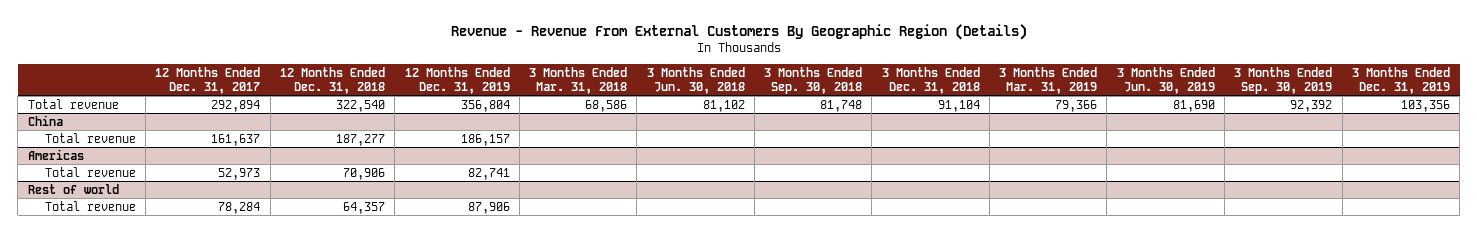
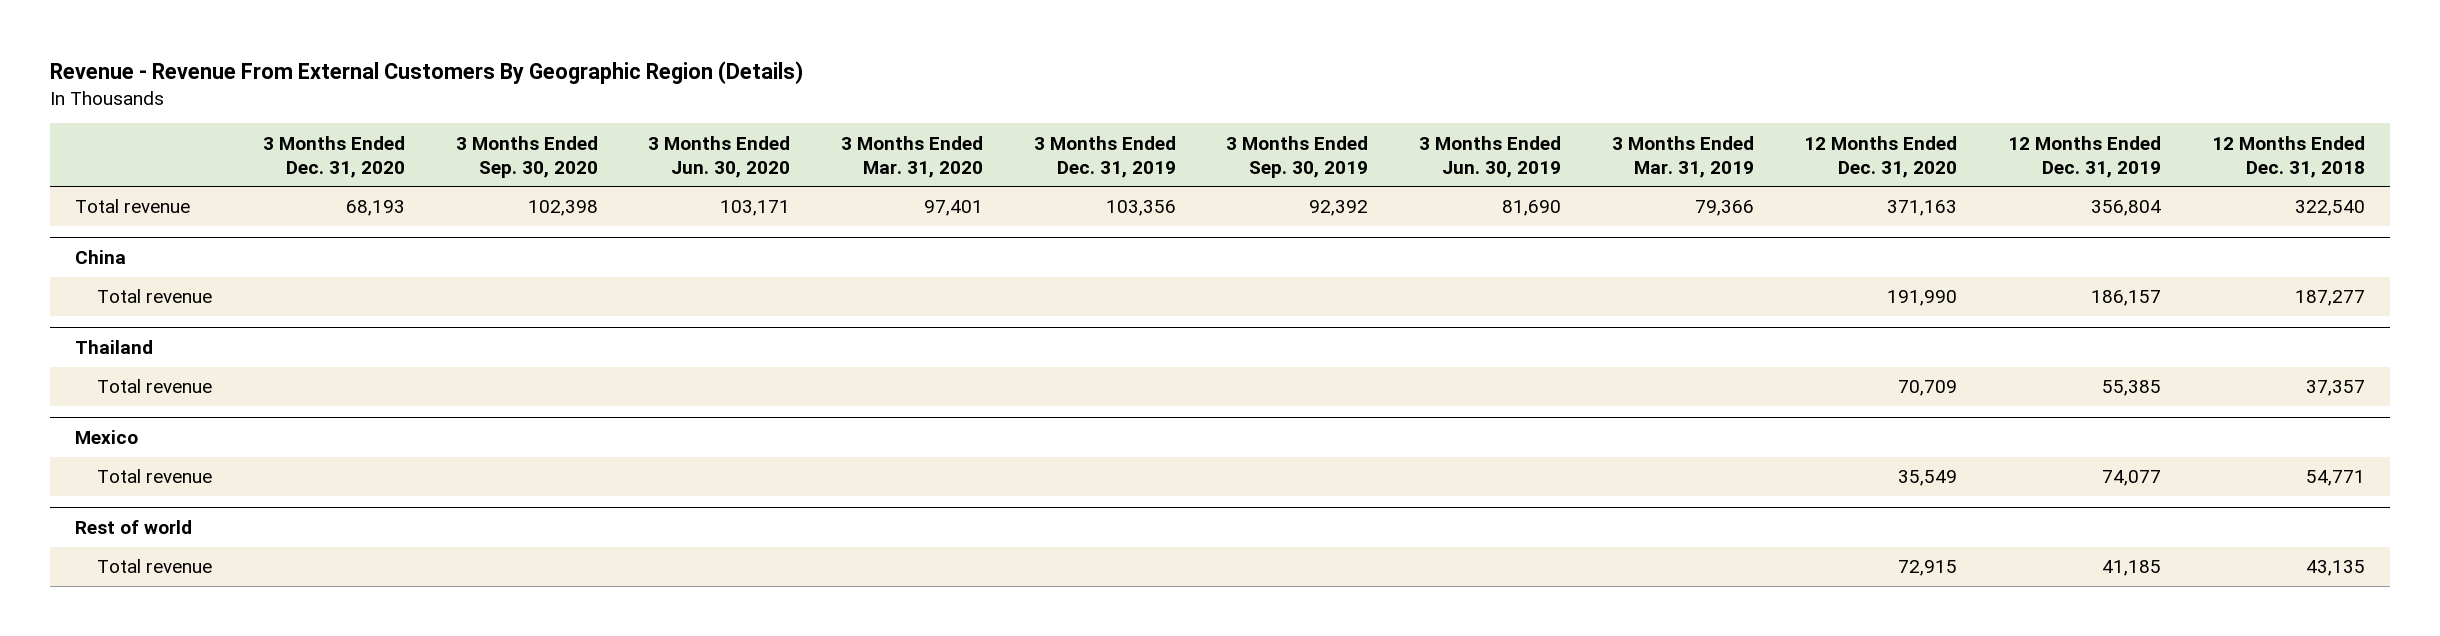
- | 12 Months Ended Dec. 31, 2017 | 12 Months Ended Dec. 31, 2018 | 12 Months Ended Dec. 31, 2019 | 3 Months Ended Mar. 31, 2018 | 3 Months Ended Jun. 30, 2018 | 3 Months Ended Sep. 30, 2018 | 3 Months Ended Dec. 31, 2018 | 3 Months Ended Mar. 31, 2019 | 3 Months Ended Jun. 30, 2019 | 3 Months Ended Sep. 30, 2019 | 3 Months Ended Dec. 31, 2019
+ | 3 Months Ended Dec. 31, 2020 | 3 Months Ended Sep. 30, 2020 | 3 Months Ended Jun. 30, 2020 | 3 Months Ended Mar. 31, 2020 | 3 Months Ended Dec. 31, 2019 | 3 Months Ended Sep. 30, 2019 | 3 Months Ended Jun. 30, 2019 | 3 Months Ended Mar. 31, 2019 | 12 Months Ended Dec. 31, 2020 | 12 Months Ended Dec. 31, 2019 | 12 Months Ended Dec. 31, 2018
- Americas
- Total revenue | 52,973 | 70,906 | 82,741 | | | | | | | |
+ Thailand
+ Total revenue | | | | | | | | | 70,709 | 55,385 | 37,357
+ Mexico
+ Total revenue | | | | | | | | | 35,549 | 74,077 | 54,771
@ Rest of world
- Total revenue | 78,284 | 64,357 | 87,906 | | | | | | | |
+ Total revenue | | | | | | | | | 72,915 | 41,185 | 43,135

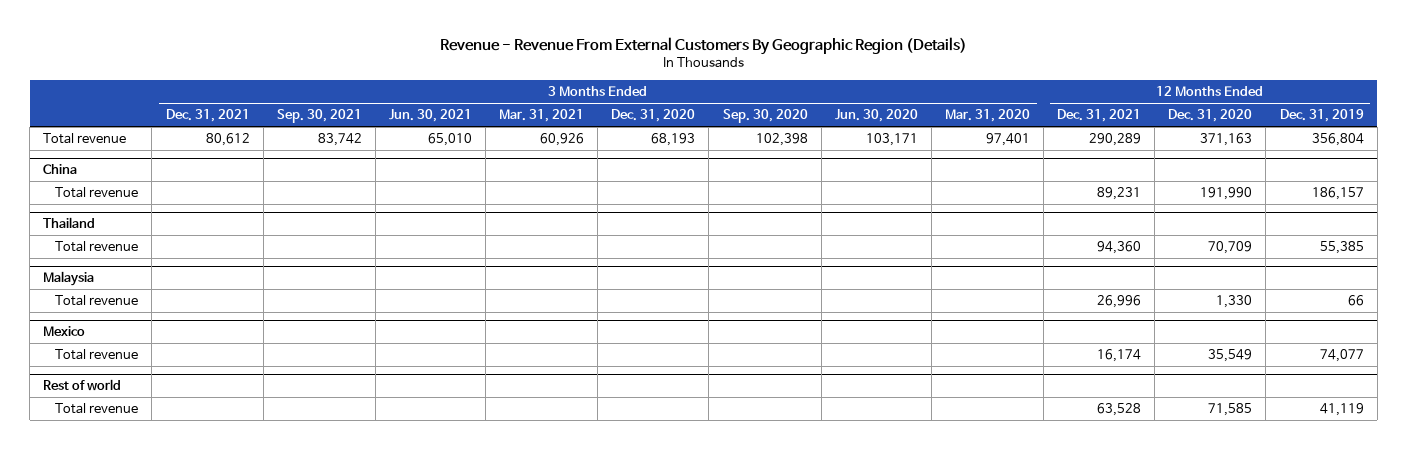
- | 3 Months Ended Dec. 31, 2020 | 3 Months Ended Sep. 30, 2020 | 3 Months Ended Jun. 30, 2020 | 3 Months Ended Mar. 31, 2020 | 3 Months Ended Dec. 31, 2019 | 3 Months Ended Sep. 30, 2019 | 3 Months Ended Jun. 30, 2019 | 3 Months Ended Mar. 31, 2019 | 12 Months Ended Dec. 31, 2020 | 12 Months Ended Dec. 31, 2019 | 12 Months Ended Dec. 31, 2018
+ | 3 Months Ended Dec. 31, 2021 | 3 Months Ended Sep. 30, 2021 | 3 Months Ended Jun. 30, 2021 | 3 Months Ended Mar. 31, 2021 | 3 Months Ended Dec. 31, 2020 | 3 Months Ended Sep. 30, 2020 | 3 Months Ended Jun. 30, 2020 | 3 Months Ended Mar. 31, 2020 | 12 Months Ended Dec. 31, 2021 | 12 Months Ended Dec. 31, 2020 | 12 Months Ended Dec. 31, 2019
+ Malaysia
+ Total revenue | | | | | | | | | 26,996 | 1,330 | 66
@ Rest of world
- Total revenue | | | | | | | | | 72,915 | 41,185 | 43,135
+ Total revenue | | | | | | | | | 63,528 | 71,585 | 41,119

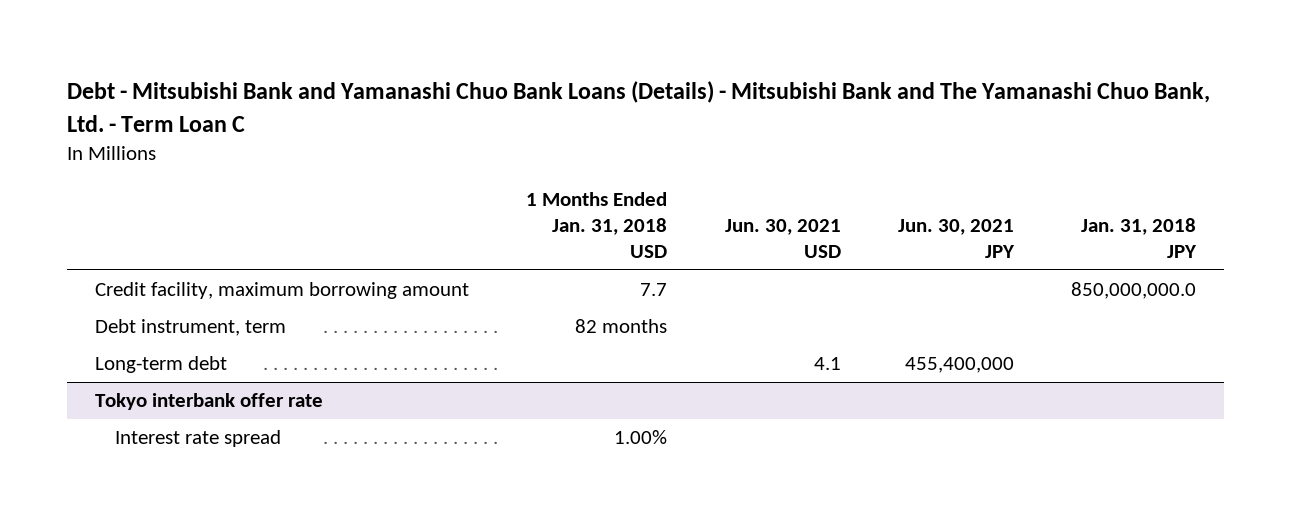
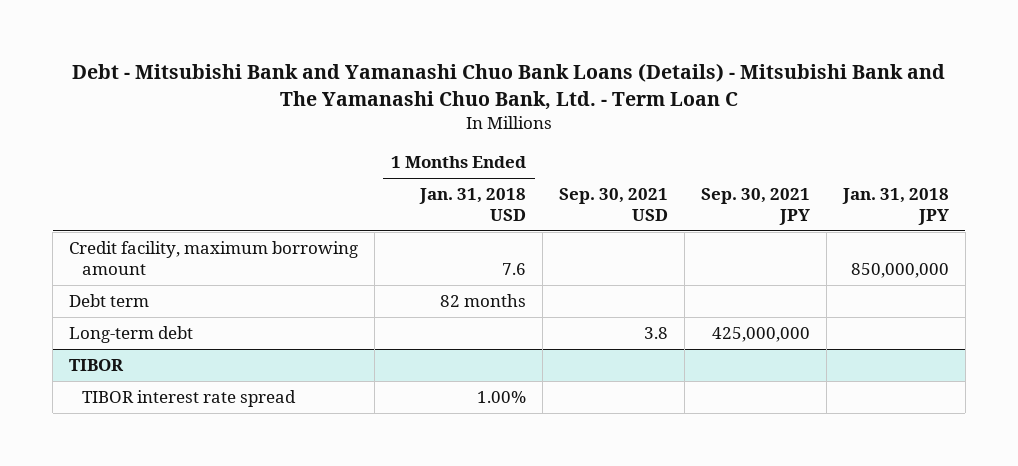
- | 1 Months Ended Jan. 31, 2018 USD | Jun. 30, 2021 USD | Jun. 30, 2021 JPY | Jan. 31, 2018 JPY
+ | 1 Months Ended Jan. 31, 2018 USD | Sep. 30, 2021 USD | Sep. 30, 2021 JPY | Jan. 31, 2018 JPY
- Credit facility, maximum borrowing amount | 7.7 | | | 850,000,000.0
- Debt instrument, term | 82 months | | |
+ Credit facility, maximum borrowing amount | 7.6 | | | 850,000,000
+ Debt term | 82 months | | |
- Tokyo interbank offer rate
- Interest rate spread | 1.00% | | |
+ TIBOR
+ TIBOR interest rate spread | 1.00% | | |

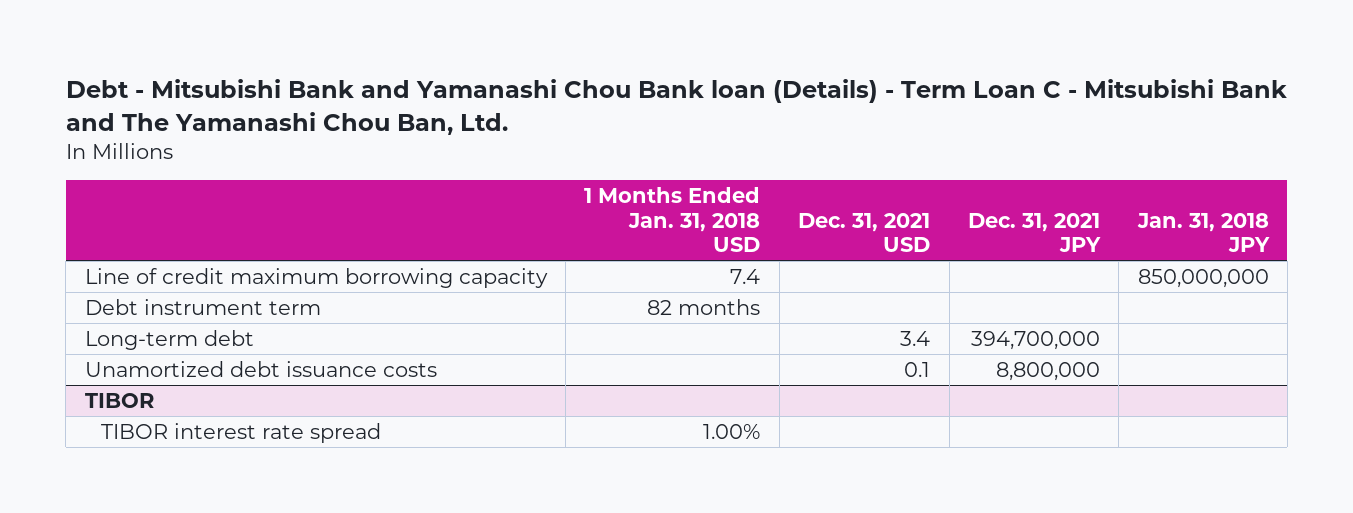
- Debt - Mitsubishi Bank and Yamanashi Chuo Bank Loans (Details) - Mitsubishi Bank and The Yamanashi Chuo Bank, Ltd. - Term Loan C
+ Debt - Mitsubishi Bank and Yamanashi Chou Bank loan (Details) - Term Loan C - Mitsubishi Bank and The Yamanashi Chou Ban, Ltd.
- | 1 Months Ended Jan. 31, 2018 USD | Sep. 30, 2021 USD | Sep. 30, 2021 JPY | Jan. 31, 2018 JPY
+ | 1 Months Ended Jan. 31, 2018 USD | Dec. 31, 2021 USD | Dec. 31, 2021 JPY | Jan. 31, 2018 JPY
- Credit facility, maximum borrowing amount | 7.6 | | | 850,000,000
- Debt term | 82 months | | |
+ Line of credit maximum borrowing capacity | 7.4 | | | 850,000,000
+ Debt instrument term | 82 months | | |
+ Unamortized debt issuance costs | | 0.1 | 8,800,000 |

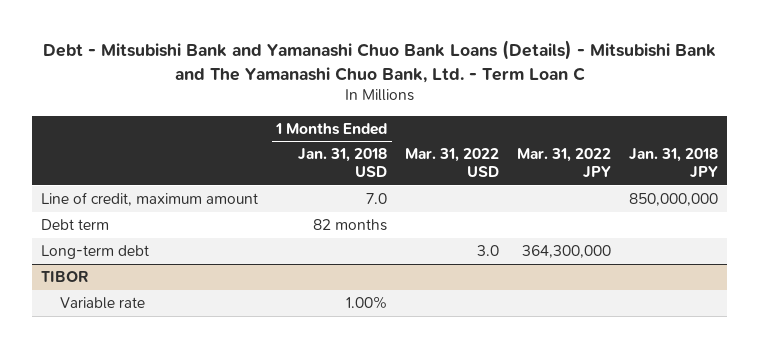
- Debt - Mitsubishi Bank and Yamanashi Chou Bank loan (Details) - Term Loan C - Mitsubishi Bank and The Yamanashi Chou Ban, Ltd.
+ Debt - Mitsubishi Bank and Yamanashi Chuo Bank Loans (Details) - Mitsubishi Bank and The Yamanashi Chuo Bank, Ltd. - Term Loan C
- | 1 Months Ended Jan. 31, 2018 USD | Dec. 31, 2021 USD | Dec. 31, 2021 JPY | Jan. 31, 2018 JPY
+ | 1 Months Ended Jan. 31, 2018 USD | Mar. 31, 2022 USD | Mar. 31, 2022 JPY | Jan. 31, 2018 JPY
- Line of credit maximum borrowing capacity | 7.4 | | | 850,000,000
- Debt instrument term | 82 months | | |
+ Line of credit, maximum amount | 7.0 | | | 850,000,000
+ Debt term | 82 months | | |
- Unamortized debt issuance costs | | 0.1 | 8,800,000 |
@ TIBOR
- TIBOR interest rate spread | 1.00% | | |
+ Variable rate | 1.00% | | |

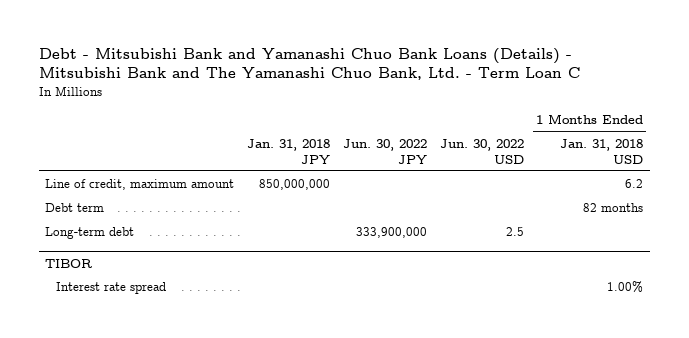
- | 1 Months Ended Jan. 31, 2018 USD | Mar. 31, 2022 USD | Mar. 31, 2022 JPY | Jan. 31, 2018 JPY
+ | Jan. 31, 2018 JPY | Jun. 30, 2022 JPY | Jun. 30, 2022 USD | 1 Months Ended Jan. 31, 2018 USD
- Line of credit, maximum amount | 7.0 | | | 850,000,000
+ Line of credit, maximum amount | 850,000,000 | | | 6.2
@ TIBOR
- Variable rate | 1.00% | | |
+ Interest rate spread | | | | 1.00%

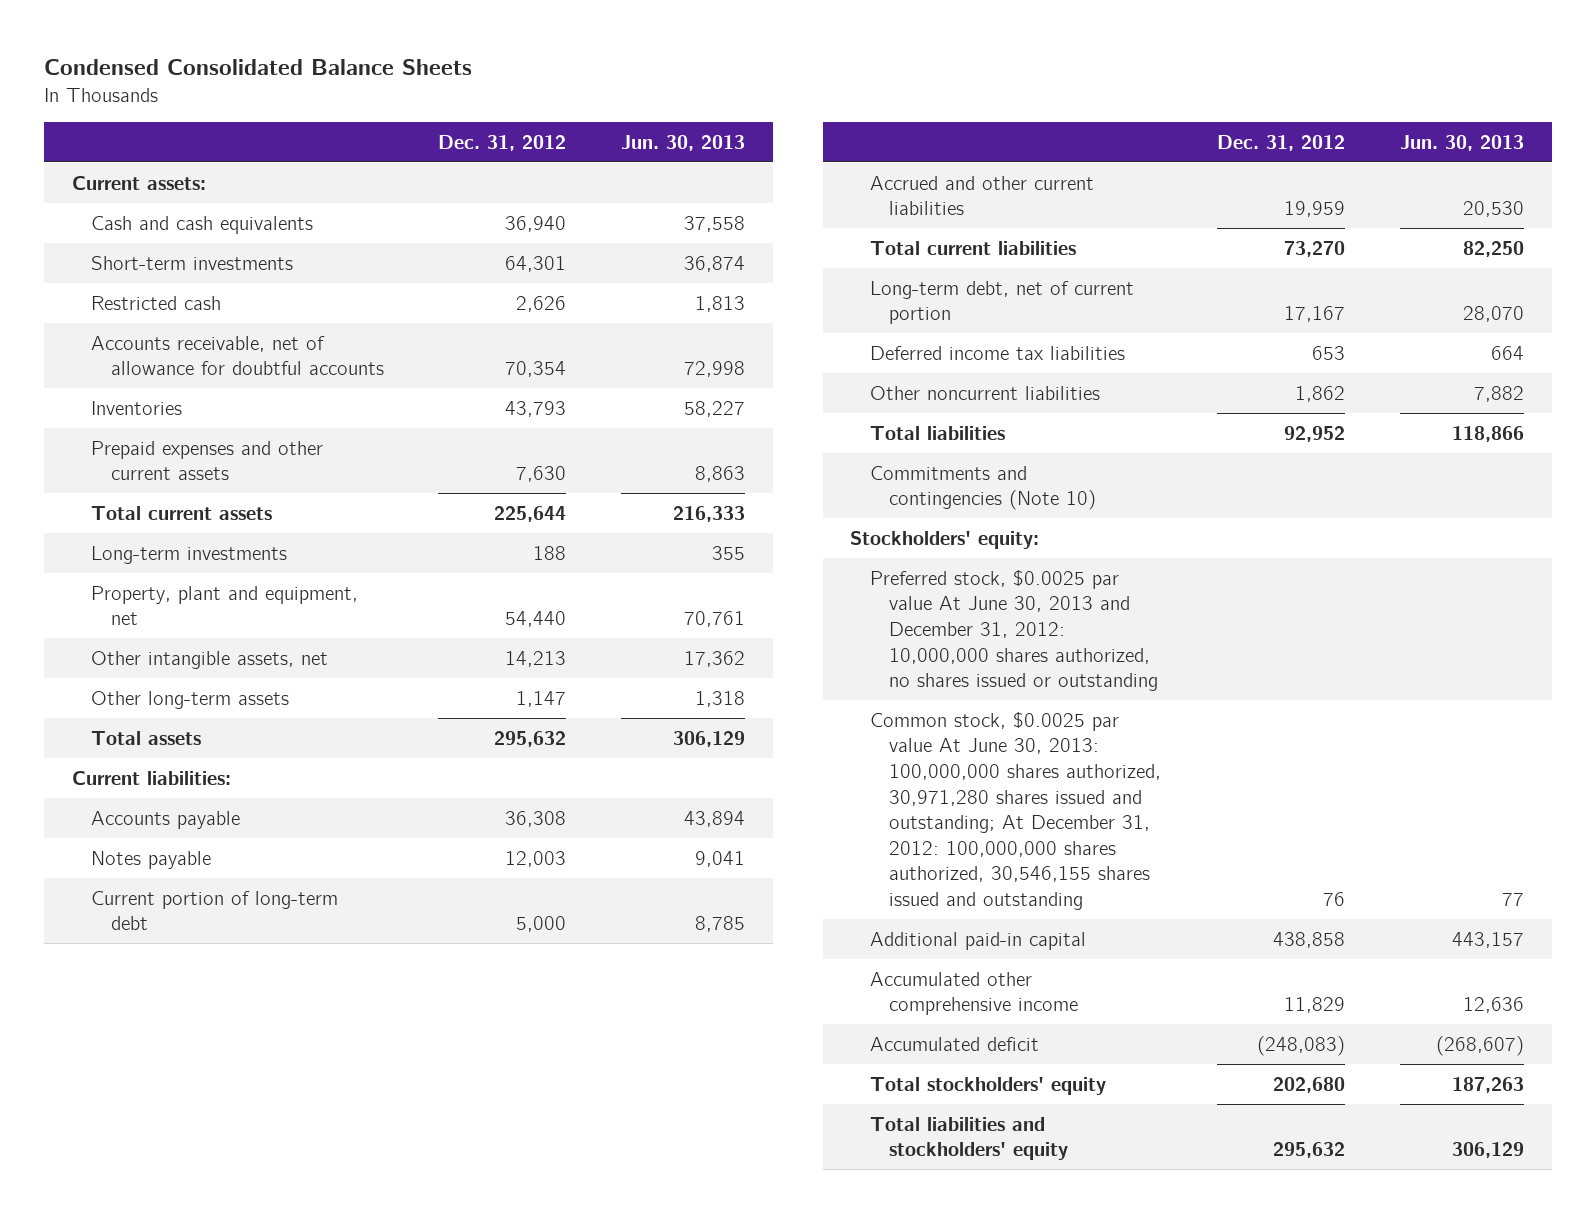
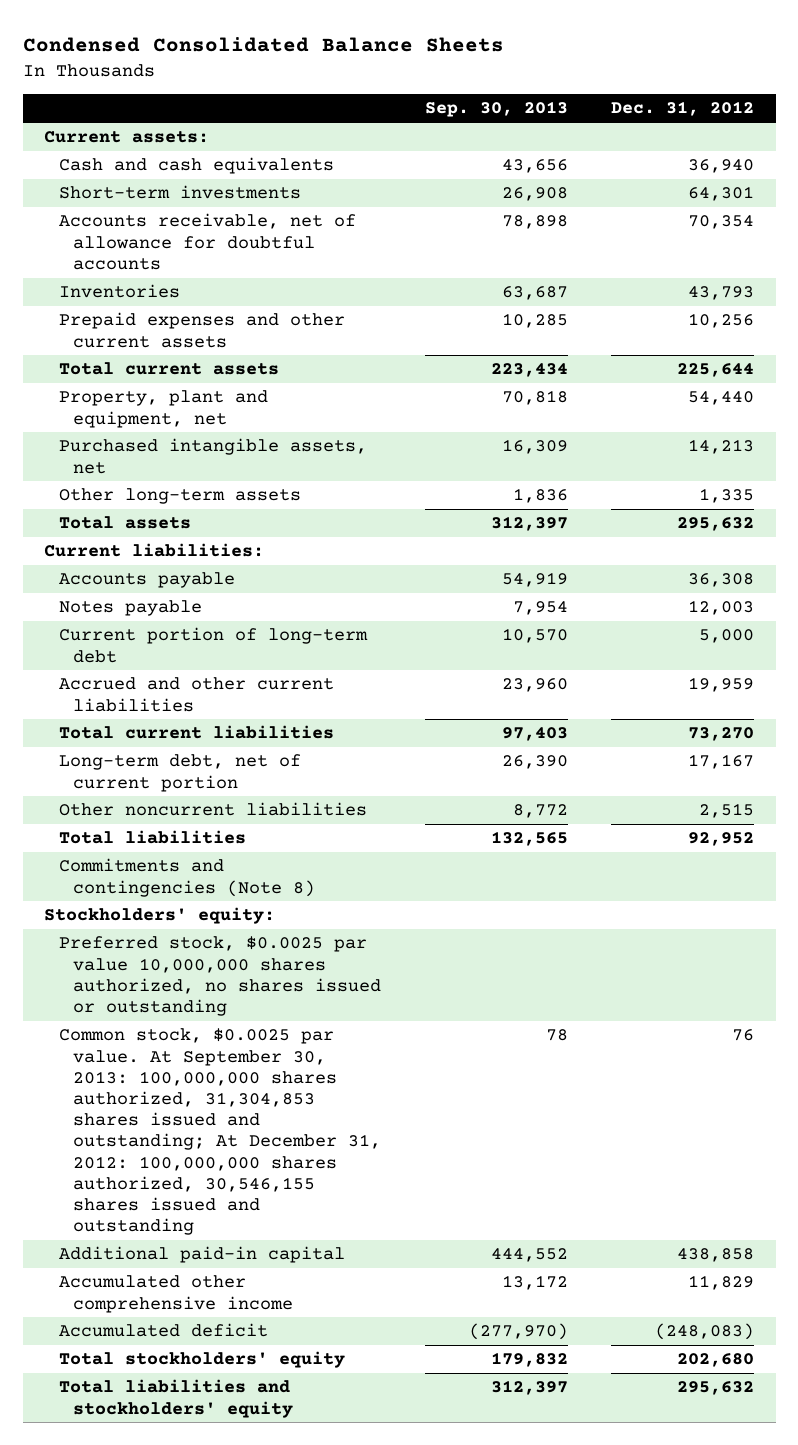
- | Dec. 31, 2012 | Jun. 30, 2013
+ | Sep. 30, 2013 | Dec. 31, 2012
- Restricted cash | 2,626 | 1,813
- Prepaid expenses and other current assets | 7,630 | 8,863
+ Prepaid expenses and other current assets | 10,285 | 10,256
- Long-term investments | 188 | 355
- Other intangible assets, net | 14,213 | 17,362
- Other long-term assets | 1,147 | 1,318
+ Purchased intangible assets, net | 16,309 | 14,213
+ Other long-term assets | 1,836 | 1,335
- Deferred income tax liabilities | 653 | 664
- Other noncurrent liabilities | 1,862 | 7,882
+ Other noncurrent liabilities | 8,772 | 2,515
- Commitments and contingencies (Note 10)
+ Commitments and contingencies (Note 8)
- Preferred stock, $0.0025 par value At June 30, 2013 and December 31, 2012: 10,000,000 shares authorized, no shares issued or outstanding
- Common stock, $0.0025 par value At June 30, 2013: 100,000,000 shares authorized, 30,971,280 shares issued and outstanding; At December 31, 2012: 100,000,000 shares authorized, 30,546,155 shares issued and outstanding | 76 | 77
+ Preferred stock, $0.0025 par value 10,000,000 shares authorized, no shares issued or outstanding
+ Common stock, $0.0025 par value. At September 30, 2013: 100,000,000 shares authorized, 31,304,853 shares issued and outstanding; At December 31, 2012: 100,000,000 shares authorized, 30,546,155 shares issued and outstanding | 78 | 76

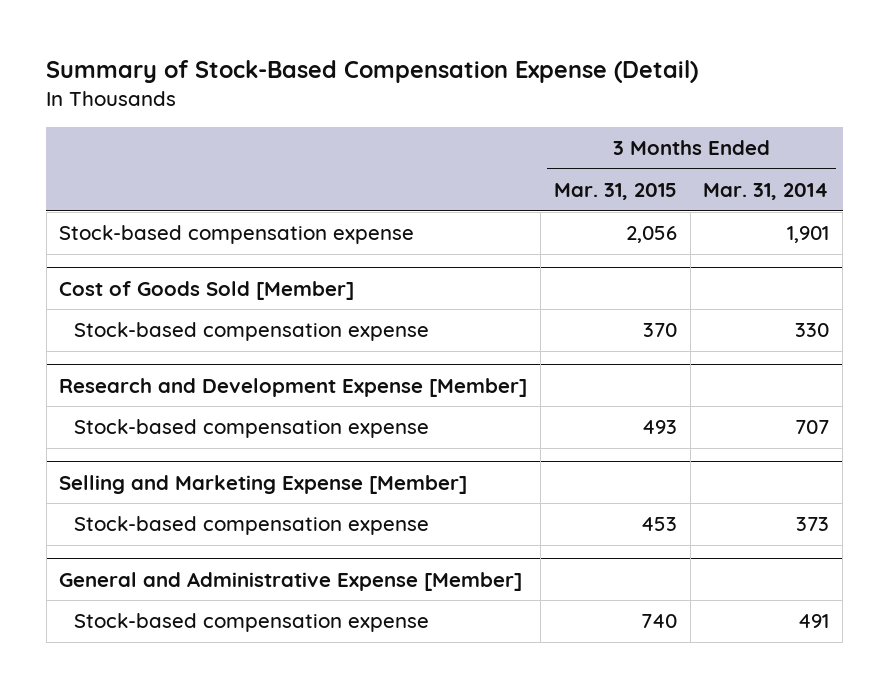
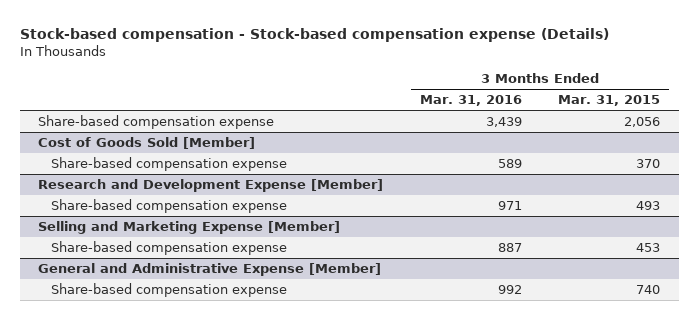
- Summary of Stock-Based Compensation Expense (Detail)
+ Stock-based compensation - Stock-based compensation expense (Details)
- | 3 Months Ended Mar. 31, 2015 | 3 Months Ended Mar. 31, 2014
+ | 3 Months Ended Mar. 31, 2016 | 3 Months Ended Mar. 31, 2015
- Stock-based compensation expense | 2,056 | 1,901
+ Share-based compensation expense | 3,439 | 2,056
@ Cost of Goods Sold [Member]
- Stock-based compensation expense | 370 | 330
+ Share-based compensation expense | 589 | 370
@ Research and Development Expense [Member]
- Stock-based compensation expense | 493 | 707
+ Share-based compensation expense | 971 | 493
@ Selling and Marketing Expense [Member]
- Stock-based compensation expense | 453 | 373
+ Share-based compensation expense | 887 | 453
@ General and Administrative Expense [Member]
- Stock-based compensation expense | 740 | 491
+ Share-based compensation expense | 992 | 740

